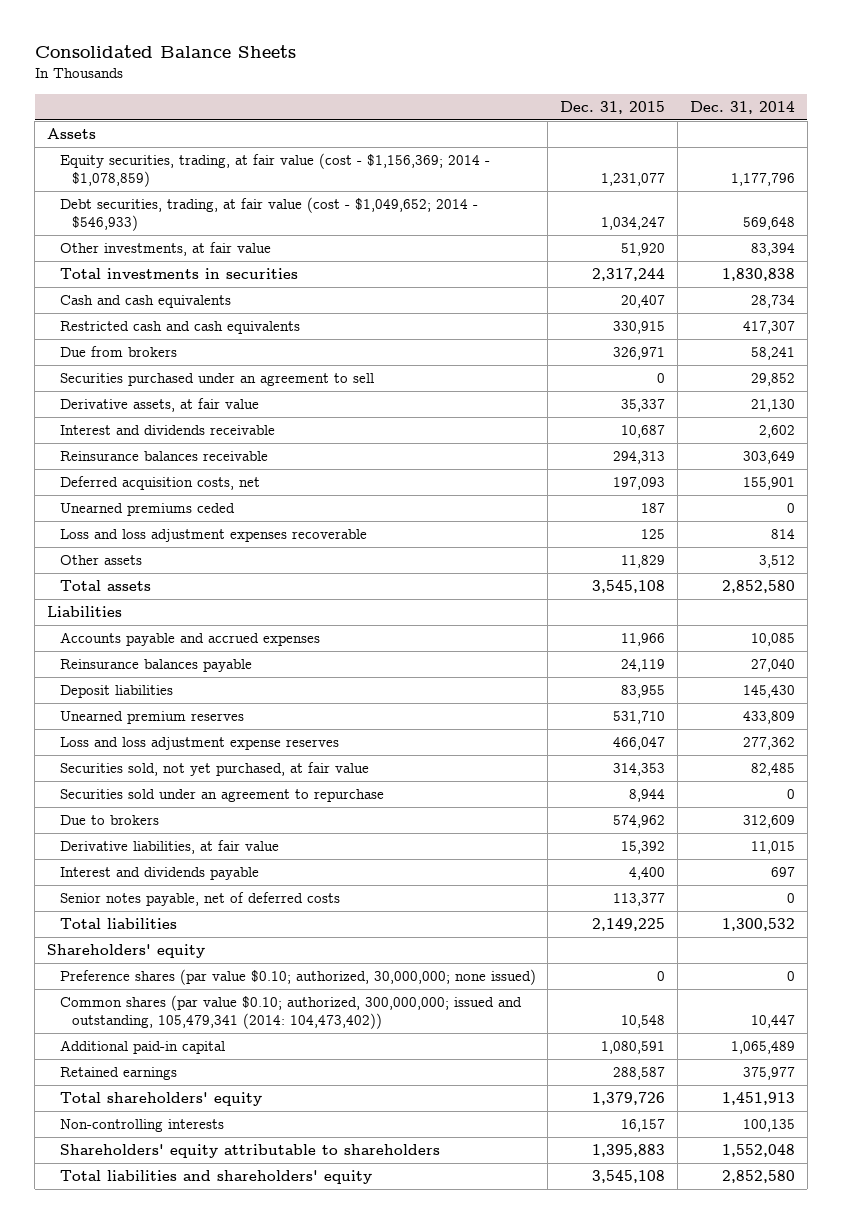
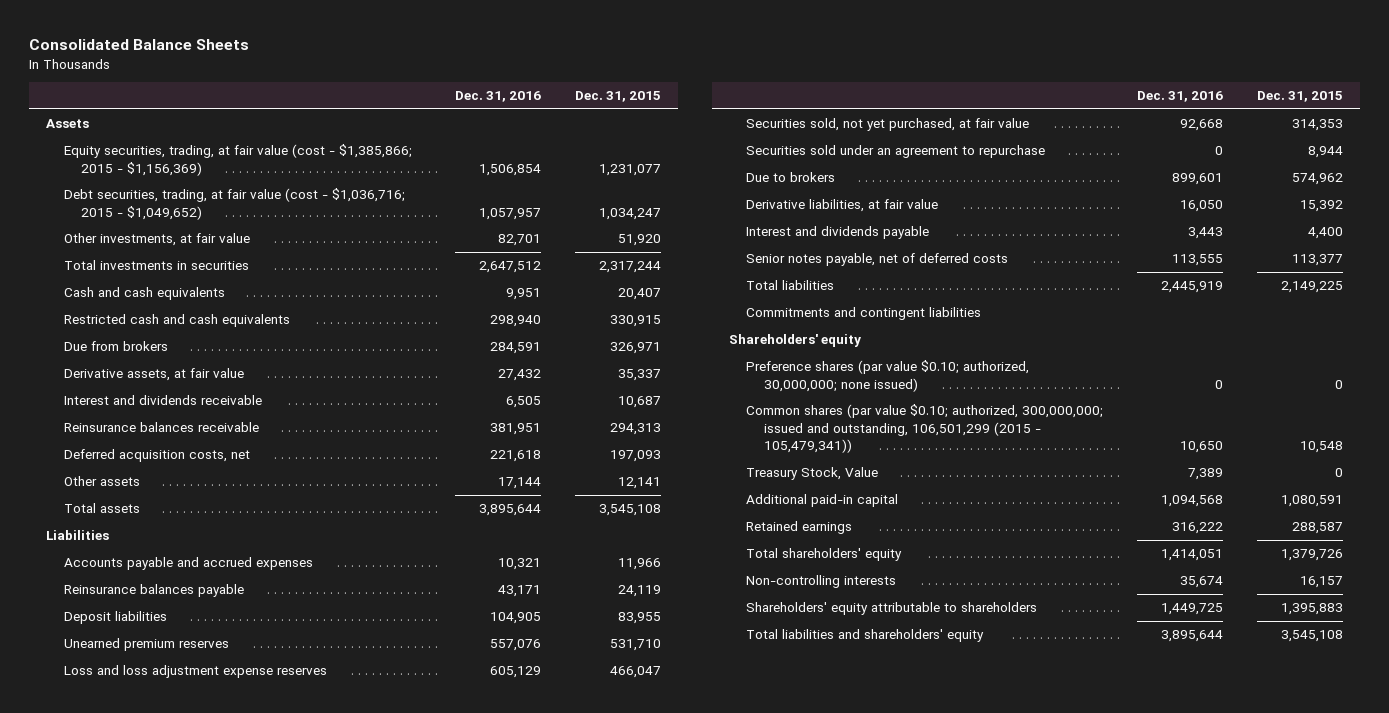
- | Dec. 31, 2015 | Dec. 31, 2014
+ | Dec. 31, 2016 | Dec. 31, 2015
- Equity securities, trading, at fair value (cost - $1,156,369; 2014 - $1,078,859) | 1,231,077 | 1,177,796
- Debt securities, trading, at fair value (cost - $1,049,652; 2014 - $546,933) | 1,034,247 | 569,648
+ Equity securities, trading, at fair value (cost - $1,385,866; 2015 - $1,156,369) | 1,506,854 | 1,231,077
+ Debt securities, trading, at fair value (cost - $1,036,716; 2015 - $1,049,652) | 1,057,957 | 1,034,247
- Securities purchased under an agreement to sell | 0 | 29,852
- Unearned premiums ceded | 187 | 0
- Loss and loss adjustment expenses recoverable | 125 | 814
- Other assets | 11,829 | 3,512
+ Other assets | 17,144 | 12,141
+ Commitments and contingent liabilities
- Common shares (par value $0.10; authorized, 300,000,000; issued and outstanding, 105,479,341 (2014: 104,473,402)) | 10,548 | 10,447
+ Common shares (par value $0.10; authorized, 300,000,000; issued and outstanding, 106,501,299 (2015 - 105,479,341)) | 10,650 | 10,548
+ Treasury Stock, Value | 7,389 | 0

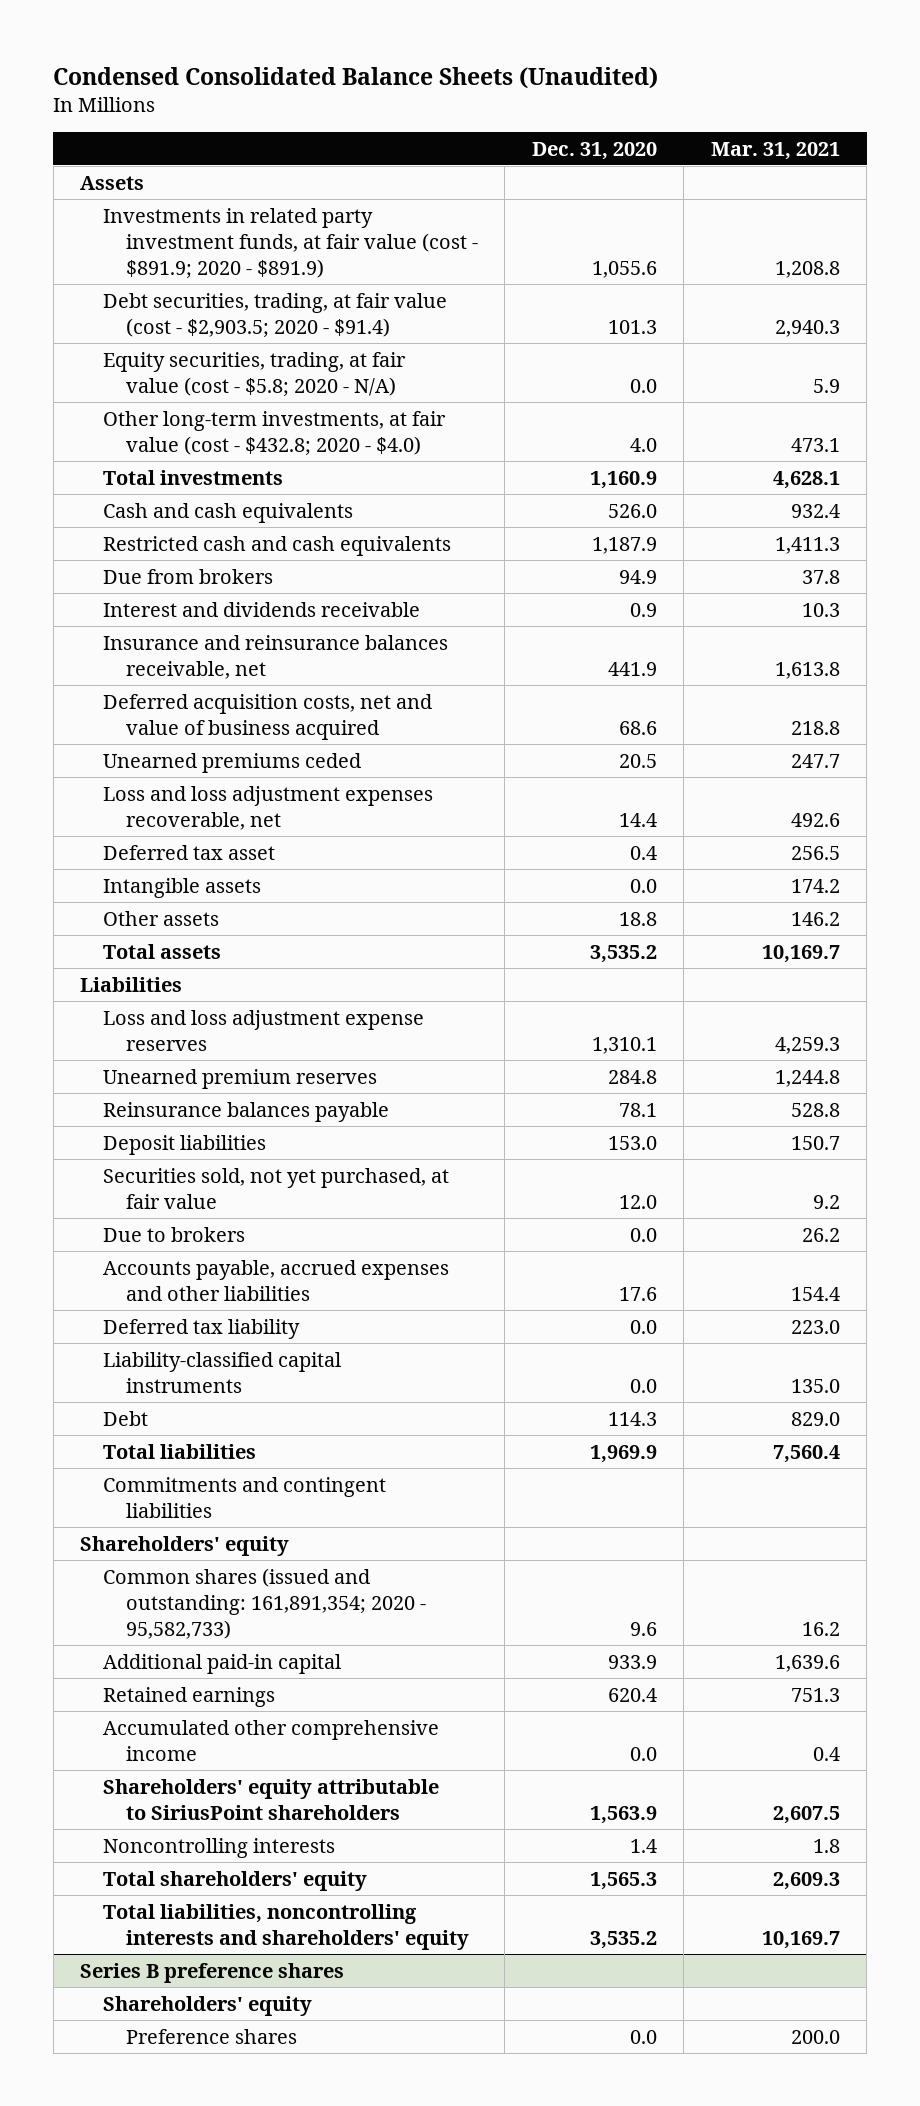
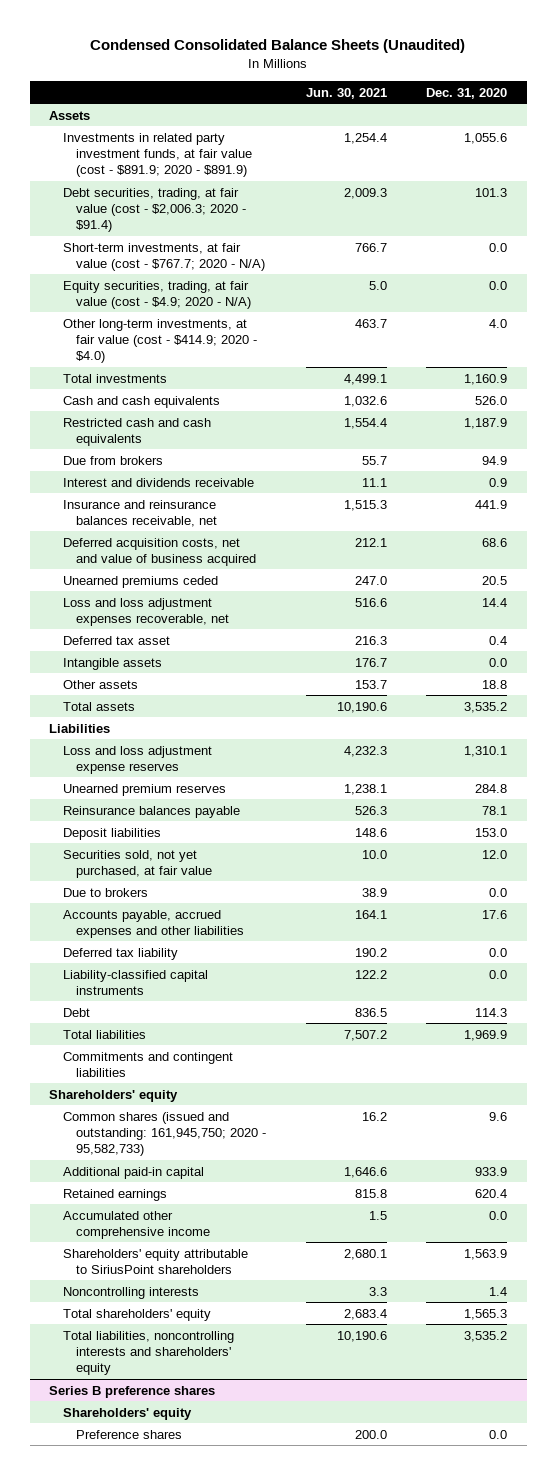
- | Dec. 31, 2020 | Mar. 31, 2021
+ | Jun. 30, 2021 | Dec. 31, 2020
- Debt securities, trading, at fair value (cost - $2,903.5; 2020 - $91.4) | 101.3 | 2,940.3
- Equity securities, trading, at fair value (cost - $5.8; 2020 - N/A) | 0.0 | 5.9
- Other long-term investments, at fair value (cost - $432.8; 2020 - $4.0) | 4.0 | 473.1
+ Debt securities, trading, at fair value (cost - $2,006.3; 2020 - $91.4) | 2,009.3 | 101.3
+ Short-term investments, at fair value (cost - $767.7; 2020 - N/A) | 766.7 | 0.0
+ Equity securities, trading, at fair value (cost - $4.9; 2020 - N/A) | 5.0 | 0.0
+ Other long-term investments, at fair value (cost - $414.9; 2020 - $4.0) | 463.7 | 4.0
- Common shares (issued and outstanding: 161,891,354; 2020 - 95,582,733) | 9.6 | 16.2
+ Common shares (issued and outstanding: 161,945,750; 2020 - 95,582,733) | 16.2 | 9.6

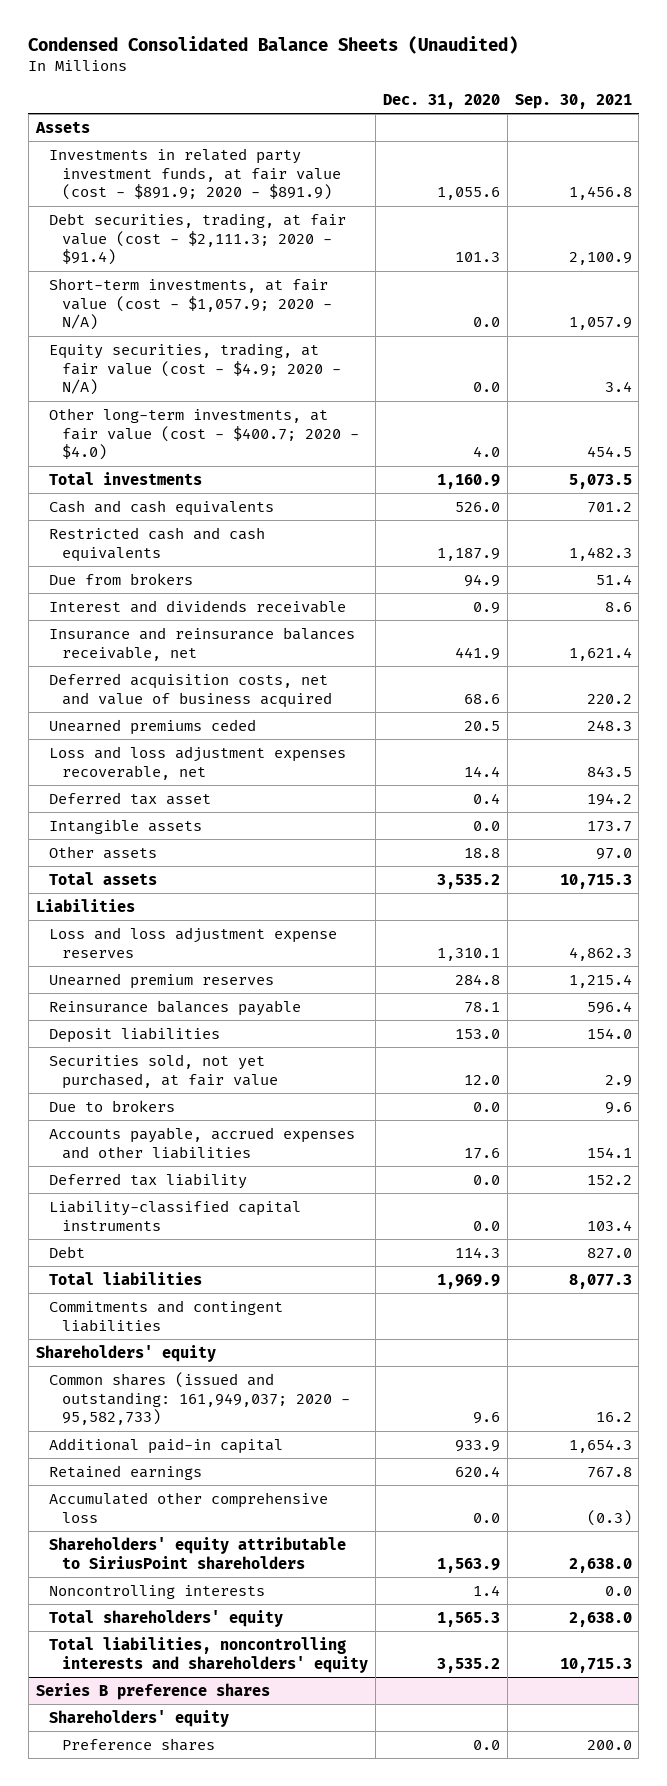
- | Jun. 30, 2021 | Dec. 31, 2020
+ | Dec. 31, 2020 | Sep. 30, 2021
- Debt securities, trading, at fair value (cost - $2,006.3; 2020 - $91.4) | 2,009.3 | 101.3
- Short-term investments, at fair value (cost - $767.7; 2020 - N/A) | 766.7 | 0.0
+ Debt securities, trading, at fair value (cost - $2,111.3; 2020 - $91.4) | 101.3 | 2,100.9
+ Short-term investments, at fair value (cost - $1,057.9; 2020 - N/A) | 0.0 | 1,057.9
- Other long-term investments, at fair value (cost - $414.9; 2020 - $4.0) | 463.7 | 4.0
+ Other long-term investments, at fair value (cost - $400.7; 2020 - $4.0) | 4.0 | 454.5
- Common shares (issued and outstanding: 161,945,750; 2020 - 95,582,733) | 16.2 | 9.6
+ Common shares (issued and outstanding: 161,949,037; 2020 - 95,582,733) | 9.6 | 16.2
- Accumulated other comprehensive income | 1.5 | 0.0
+ Accumulated other comprehensive loss | 0.0 | (0.3)

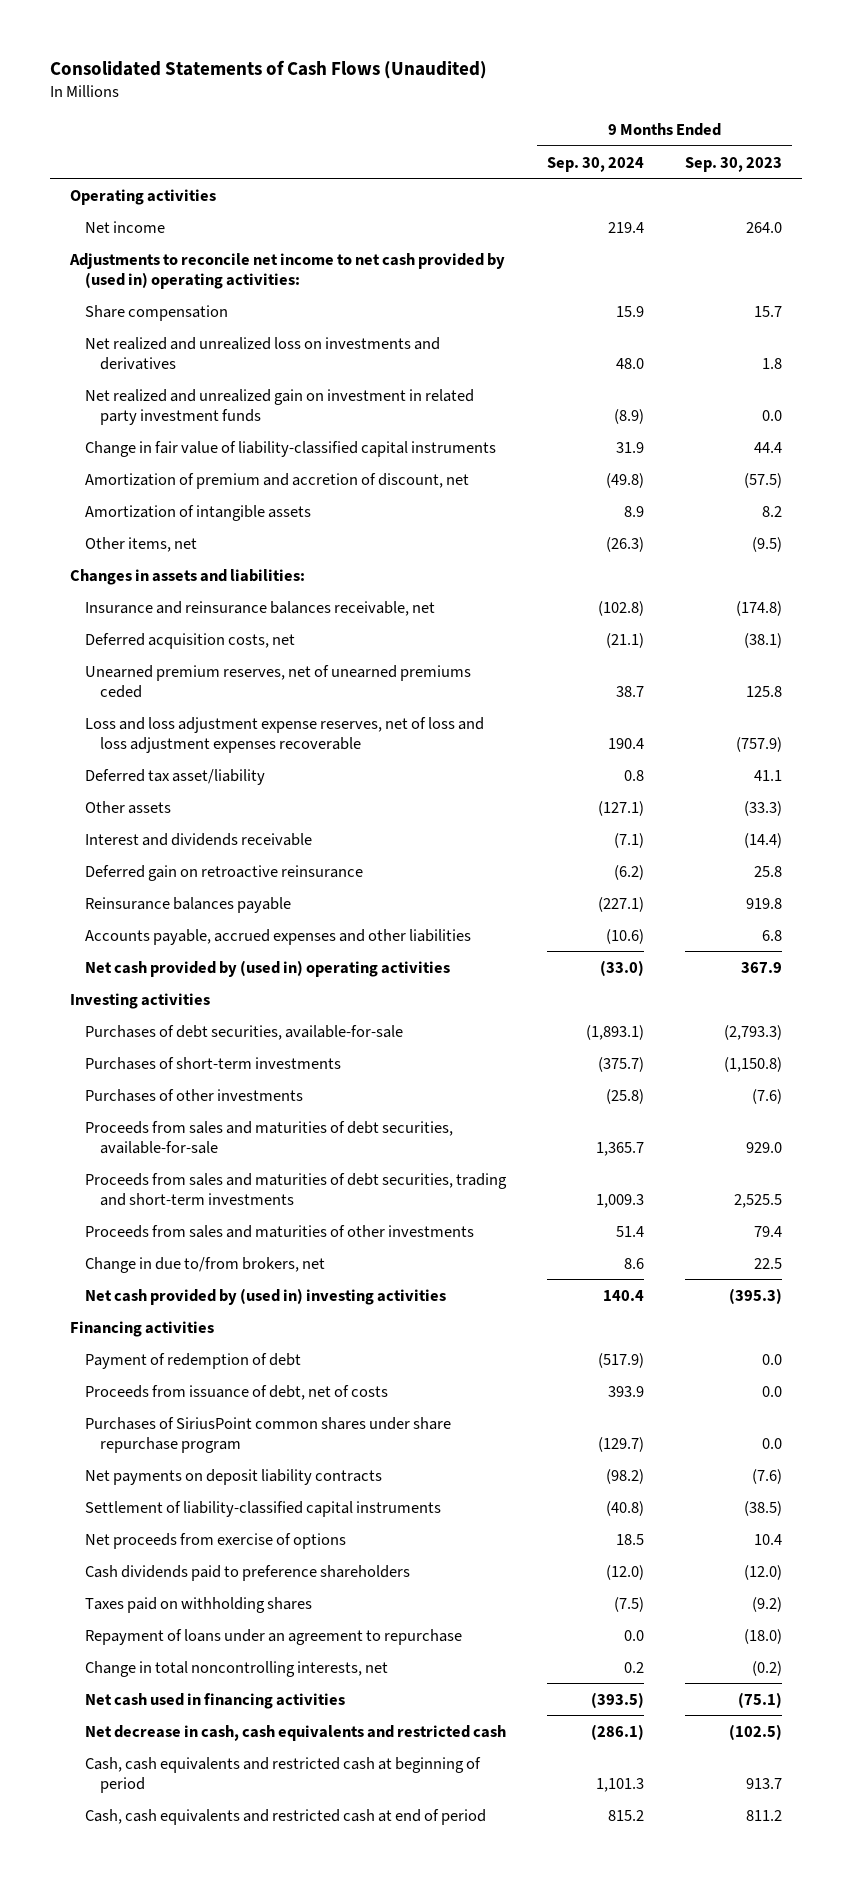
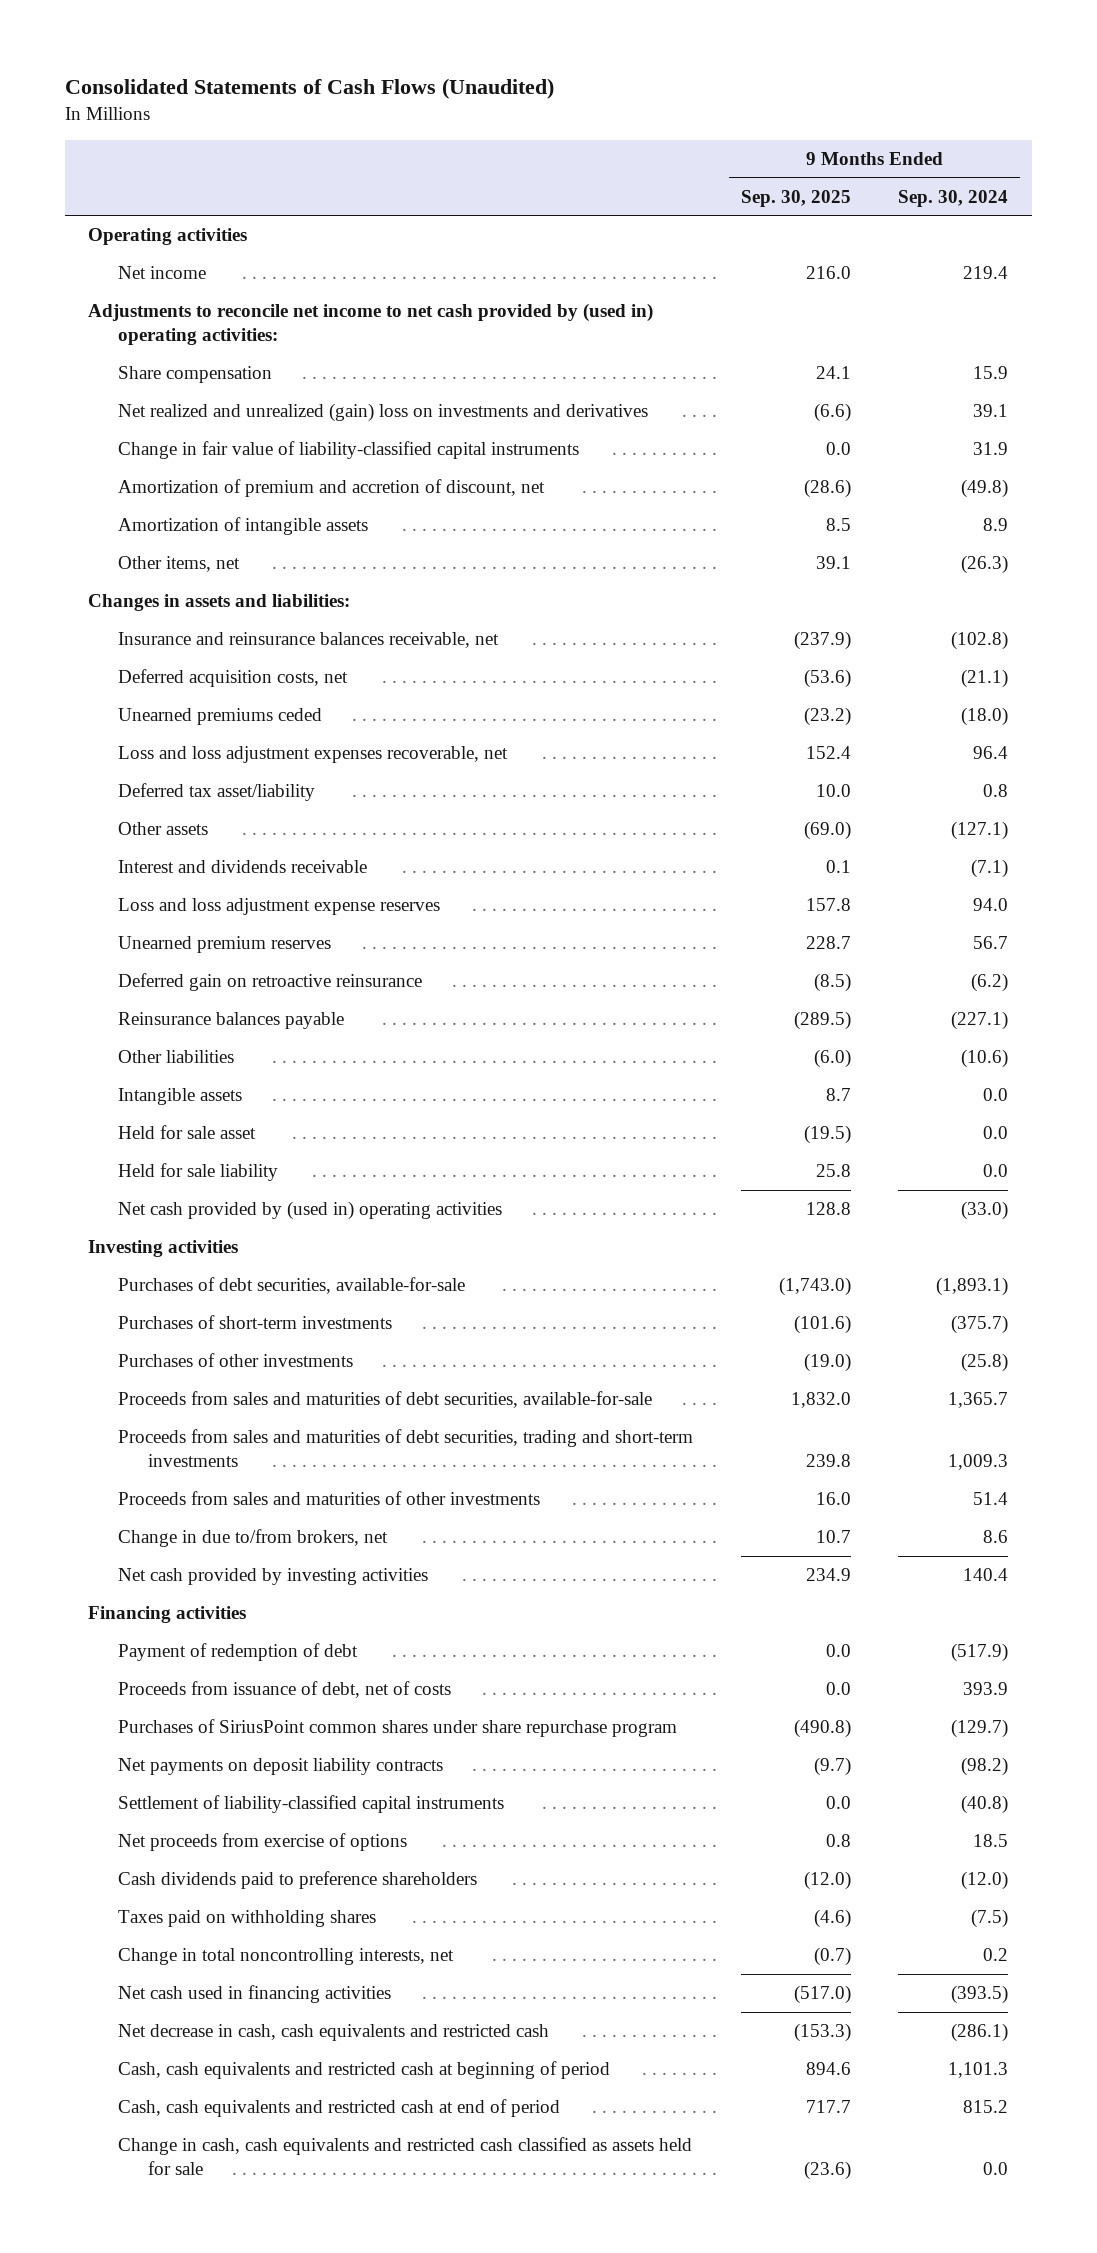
- | 9 Months Ended Sep. 30, 2024 | 9 Months Ended Sep. 30, 2023
+ | 9 Months Ended Sep. 30, 2025 | 9 Months Ended Sep. 30, 2024
- Net realized and unrealized loss on investments and derivatives | 48.0 | 1.8
- Net realized and unrealized gain on investment in related party investment funds | (8.9) | 0.0
+ Net realized and unrealized (gain) loss on investments and derivatives | (6.6) | 39.1
- Unearned premium reserves, net of unearned premiums ceded | 38.7 | 125.8
- Loss and loss adjustment expense reserves, net of loss and loss adjustment expenses recoverable | 190.4 | (757.9)
+ Unearned premiums ceded | (23.2) | (18.0)
+ Loss and loss adjustment expenses recoverable, net | 152.4 | 96.4
+ Loss and loss adjustment expense reserves | 157.8 | 94.0
+ Unearned premium reserves | 228.7 | 56.7
- Accounts payable, accrued expenses and other liabilities | (10.6) | 6.8
+ Other liabilities | (6.0) | (10.6)
+ Intangible assets | 8.7 | 0.0
+ Held for sale asset | (19.5) | 0.0
+ Held for sale liability | 25.8 | 0.0
- Net cash provided by (used in) investing activities | 140.4 | (395.3)
+ Net cash provided by investing activities | 234.9 | 140.4
- Repayment of loans under an agreement to repurchase | 0.0 | (18.0)
+ Change in cash, cash equivalents and restricted cash classified as assets held for sale | (23.6) | 0.0

